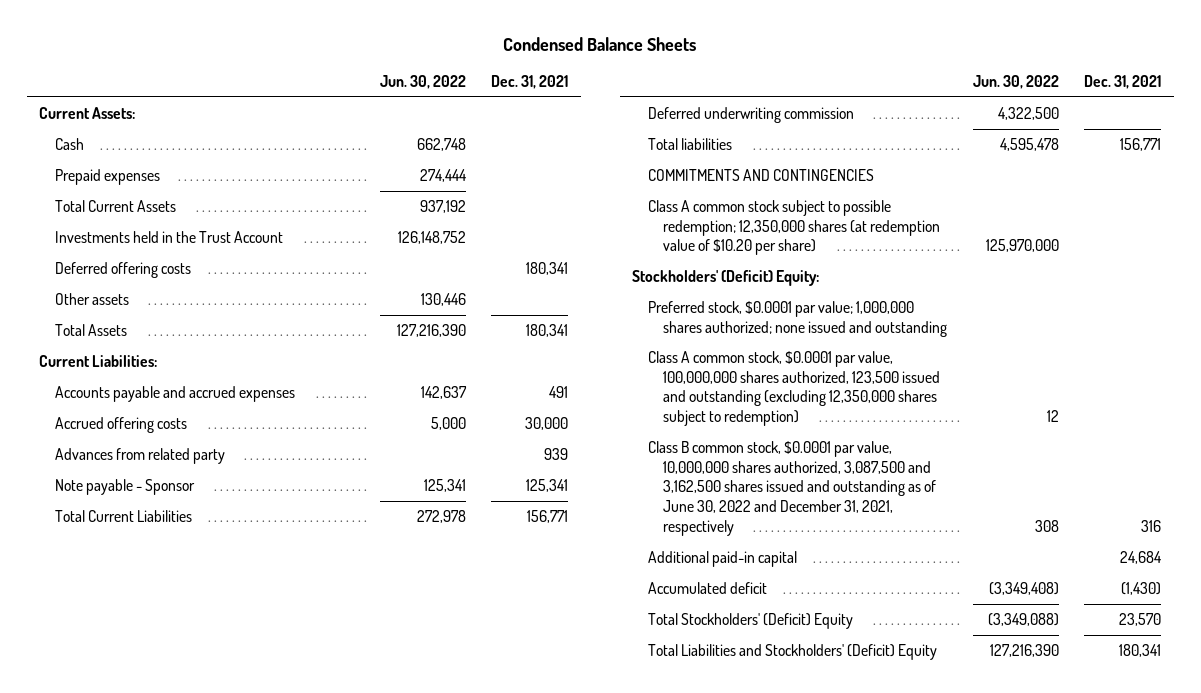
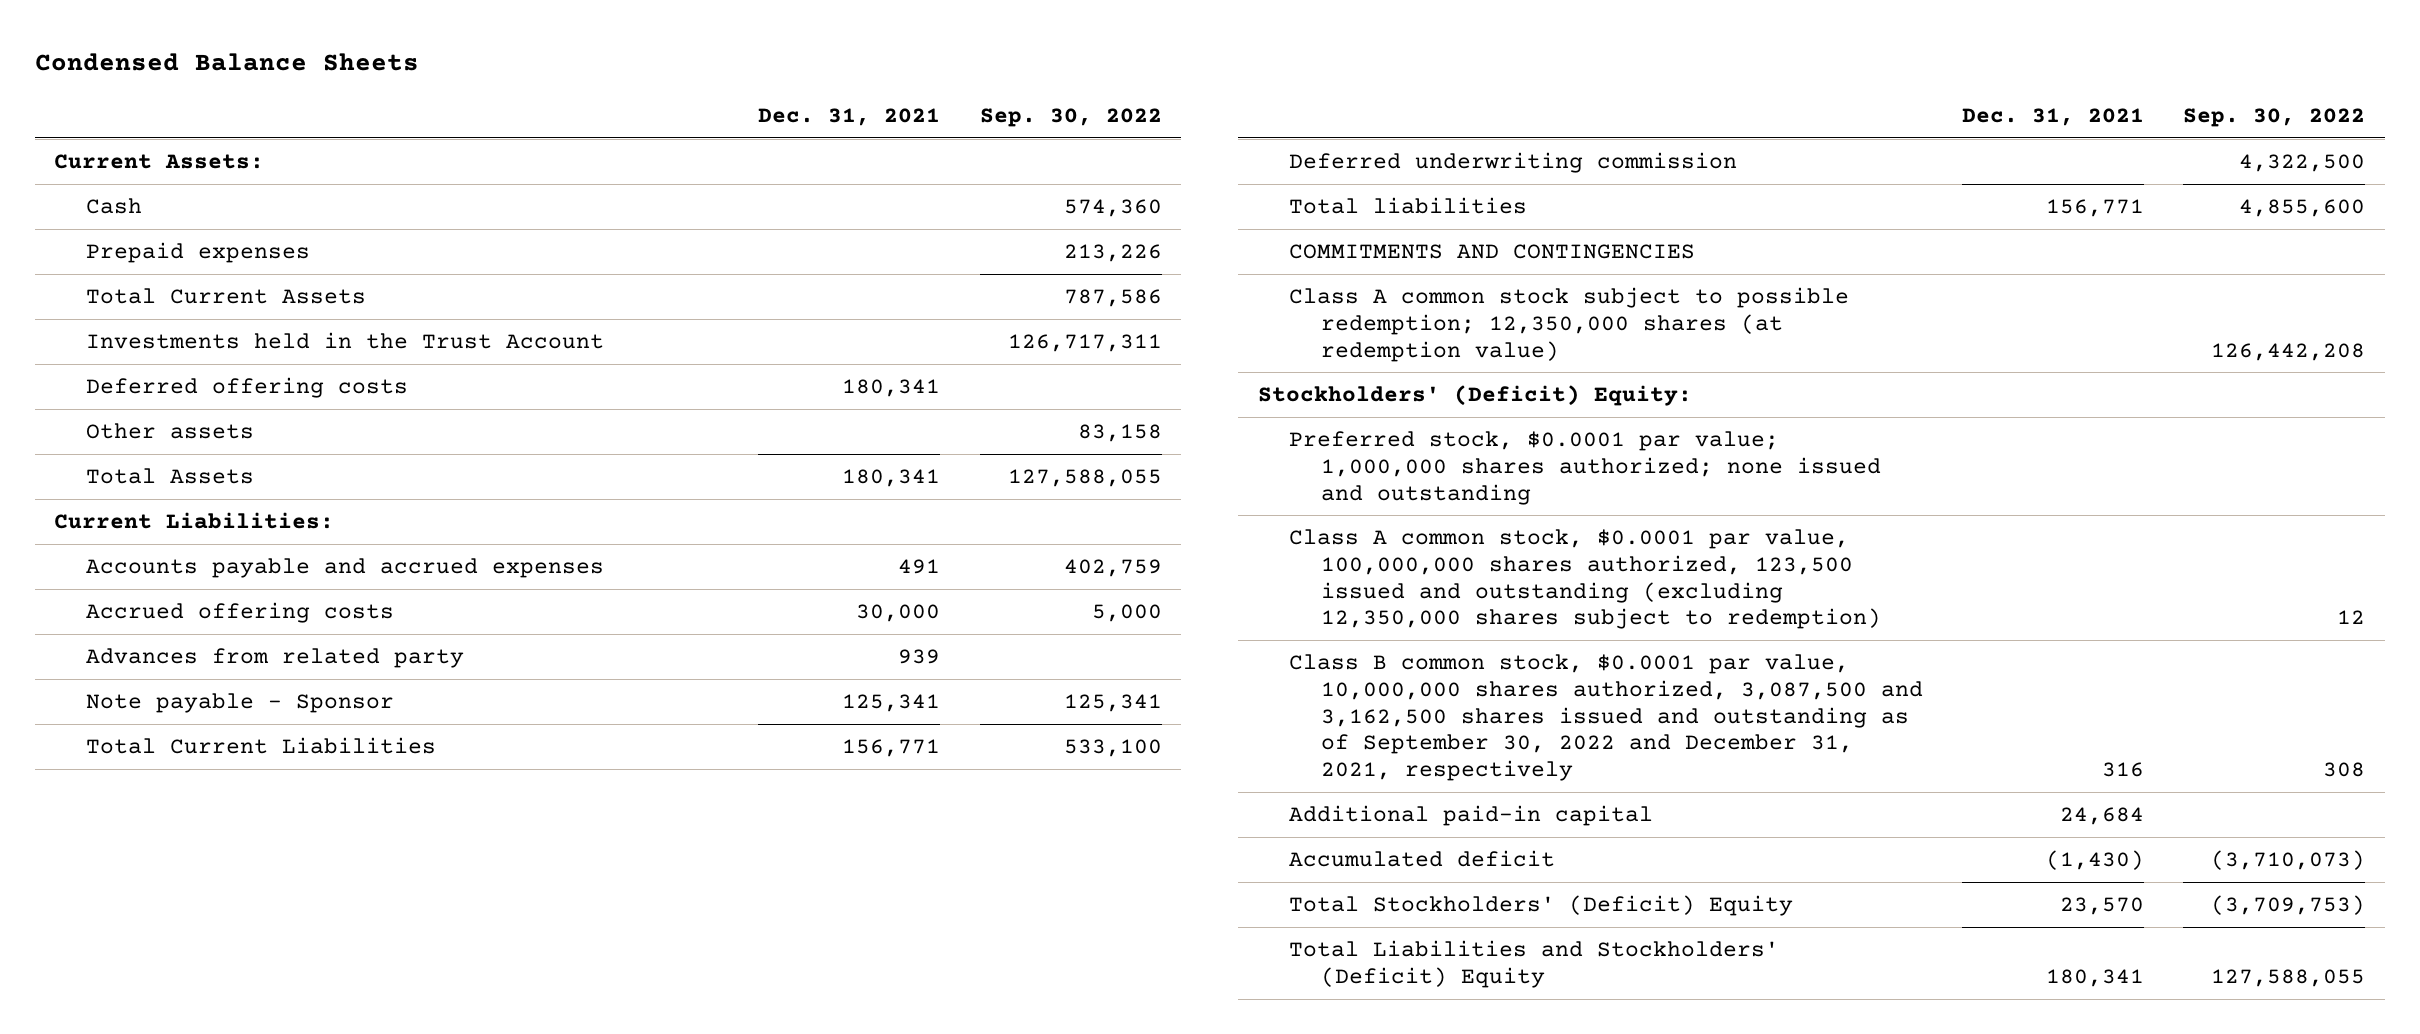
- | Jun. 30, 2022 | Dec. 31, 2021
+ | Dec. 31, 2021 | Sep. 30, 2022
- Class A common stock subject to possible redemption; 12,350,000 shares (at redemption value of $10.20 per share) | 125,970,000 |
+ Class A common stock subject to possible redemption; 12,350,000 shares (at redemption value) | | 126,442,208
- Class B common stock, $0.0001 par value, 10,000,000 shares authorized, 3,087,500 and 3,162,500 shares issued and outstanding as of June 30, 2022 and December 31, 2021, respectively | 308 | 316
+ Class B common stock, $0.0001 par value, 10,000,000 shares authorized, 3,087,500 and 3,162,500 shares issued and outstanding as of September 30, 2022 and December 31, 2021, respectively | 316 | 308

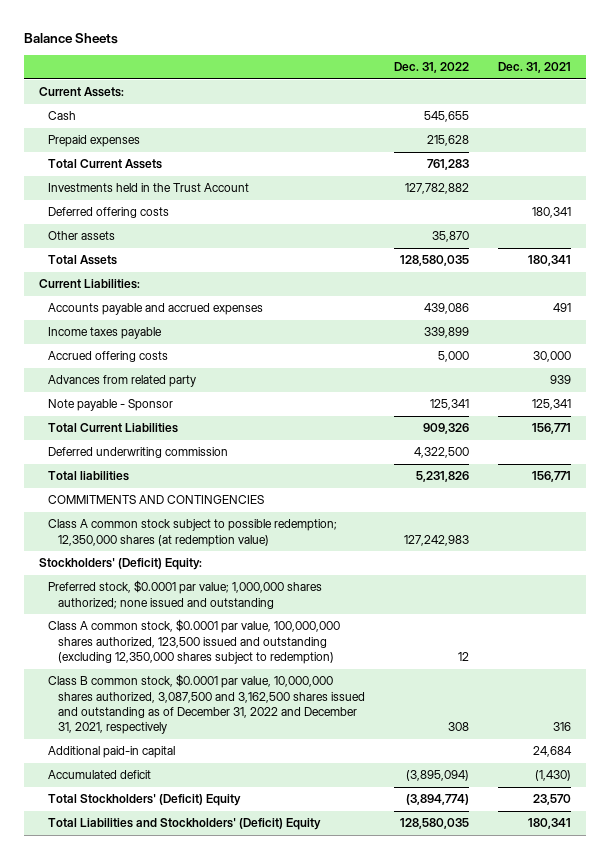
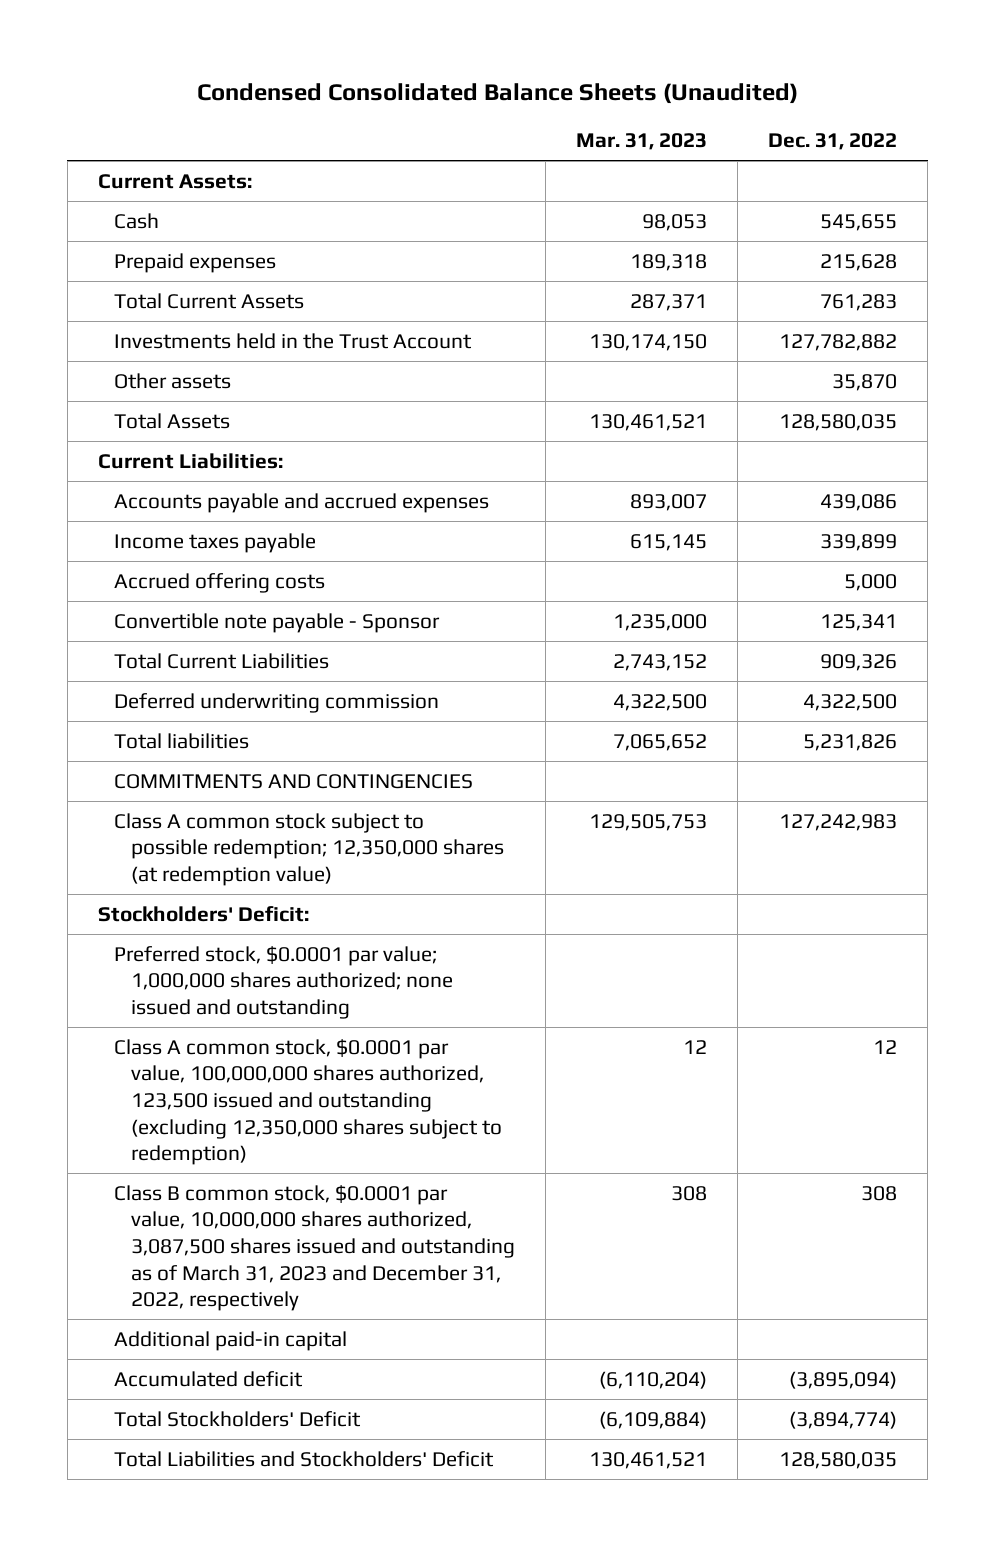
- Balance Sheets
+ Condensed Consolidated Balance Sheets (Unaudited)
- | Dec. 31, 2022 | Dec. 31, 2021
+ | Mar. 31, 2023 | Dec. 31, 2022
- Deferred offering costs | | 180,341
- Advances from related party | | 939
- Note payable - Sponsor | 125,341 | 125,341
+ Convertible note payable - Sponsor | 1,235,000 | 125,341
- Stockholders' (Deficit) Equity:
+ Stockholders' Deficit:
- Class B common stock, $0.0001 par value, 10,000,000 shares authorized, 3,087,500 and 3,162,500 shares issued and outstanding as of December 31, 2022 and December 31, 2021, respectively | 308 | 316
+ Class B common stock, $0.0001 par value, 10,000,000 shares authorized, 3,087,500 shares issued and outstanding as of March 31, 2023 and December 31, 2022, respectively | 308 | 308
- Total Stockholders' (Deficit) Equity | (3,894,774) | 23,570
- Total Liabilities and Stockholders' (Deficit) Equity | 128,580,035 | 180,341
+ Total Stockholders' Deficit | (6,109,884) | (3,894,774)
+ Total Liabilities and Stockholders' Deficit | 130,461,521 | 128,580,035

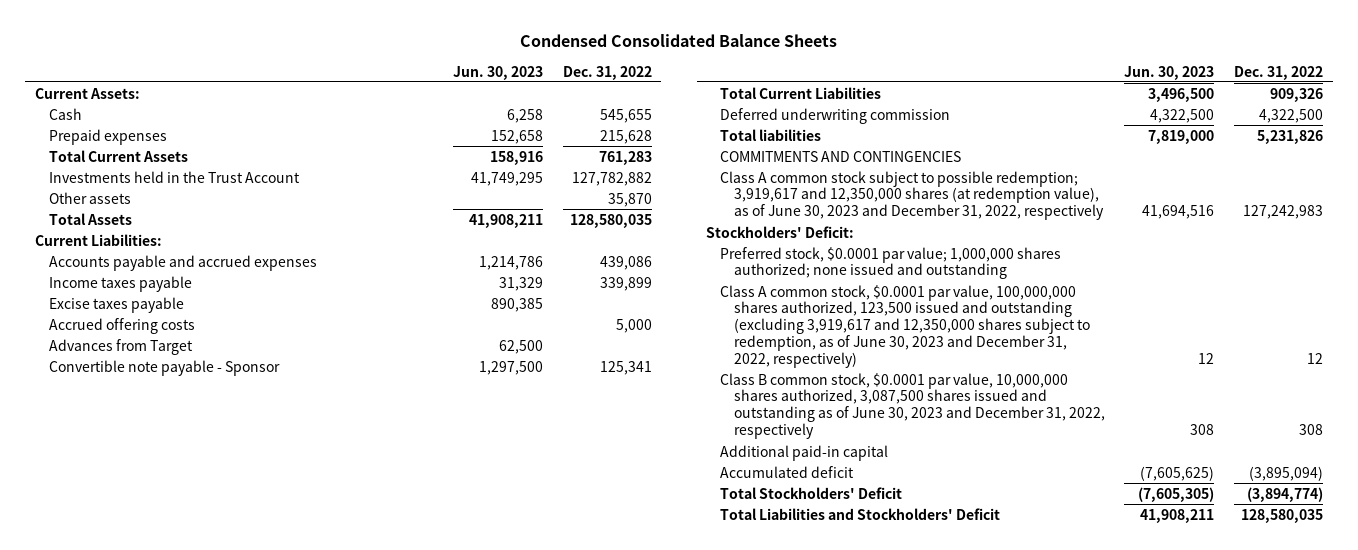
- Condensed Consolidated Balance Sheets (Unaudited)
+ Condensed Consolidated Balance Sheets
- | Mar. 31, 2023 | Dec. 31, 2022
+ | Jun. 30, 2023 | Dec. 31, 2022
+ Excise taxes payable | 890,385 |
+ Advances from Target | 62,500 |
- Class A common stock subject to possible redemption; 12,350,000 shares (at redemption value) | 129,505,753 | 127,242,983
+ Class A common stock subject to possible redemption; 3,919,617 and 12,350,000 shares (at redemption value), as of June 30, 2023 and December 31, 2022, respectively | 41,694,516 | 127,242,983
- Class A common stock, $0.0001 par value, 100,000,000 shares authorized, 123,500 issued and outstanding (excluding 12,350,000 shares subject to redemption) | 12 | 12
- Class B common stock, $0.0001 par value, 10,000,000 shares authorized, 3,087,500 shares issued and outstanding as of March 31, 2023 and December 31, 2022, respectively | 308 | 308
+ Class A common stock, $0.0001 par value, 100,000,000 shares authorized, 123,500 issued and outstanding (excluding 3,919,617 and 12,350,000 shares subject to redemption, as of June 30, 2023 and December 31, 2022, respectively) | 12 | 12
+ Class B common stock, $0.0001 par value, 10,000,000 shares authorized, 3,087,500 shares issued and outstanding as of June 30, 2023 and December 31, 2022, respectively | 308 | 308

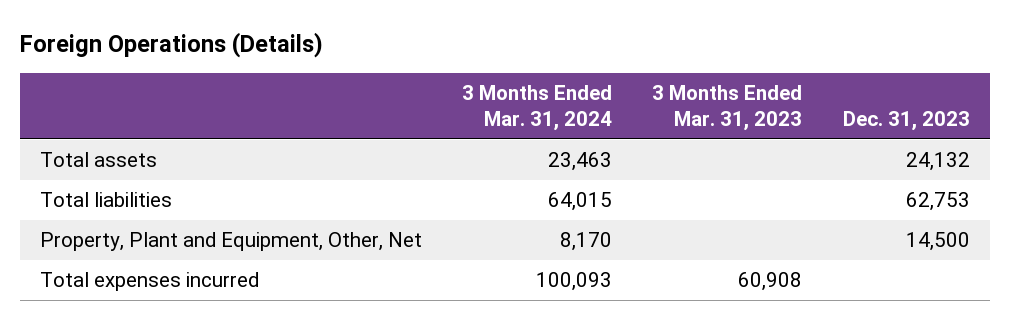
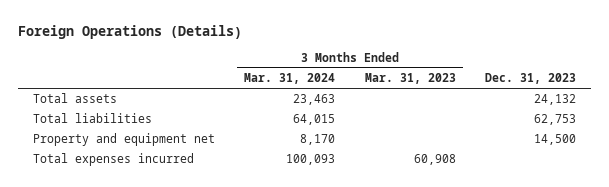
- Property, Plant and Equipment, Other, Net | 8,170 | | 14,500
+ Property and equipment net | 8,170 | | 14,500

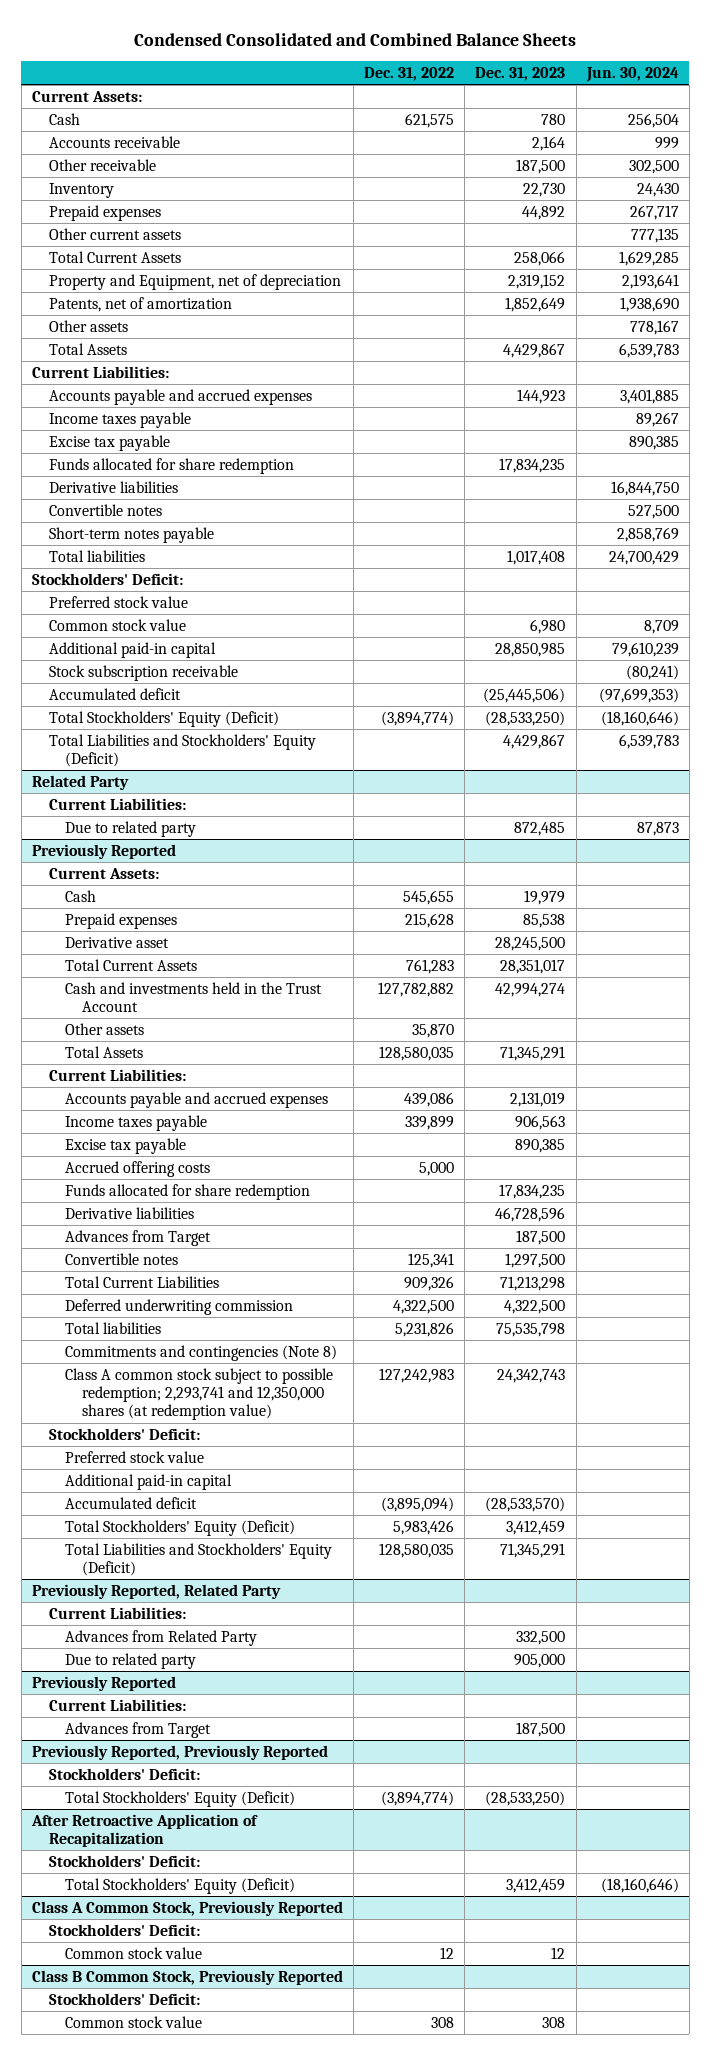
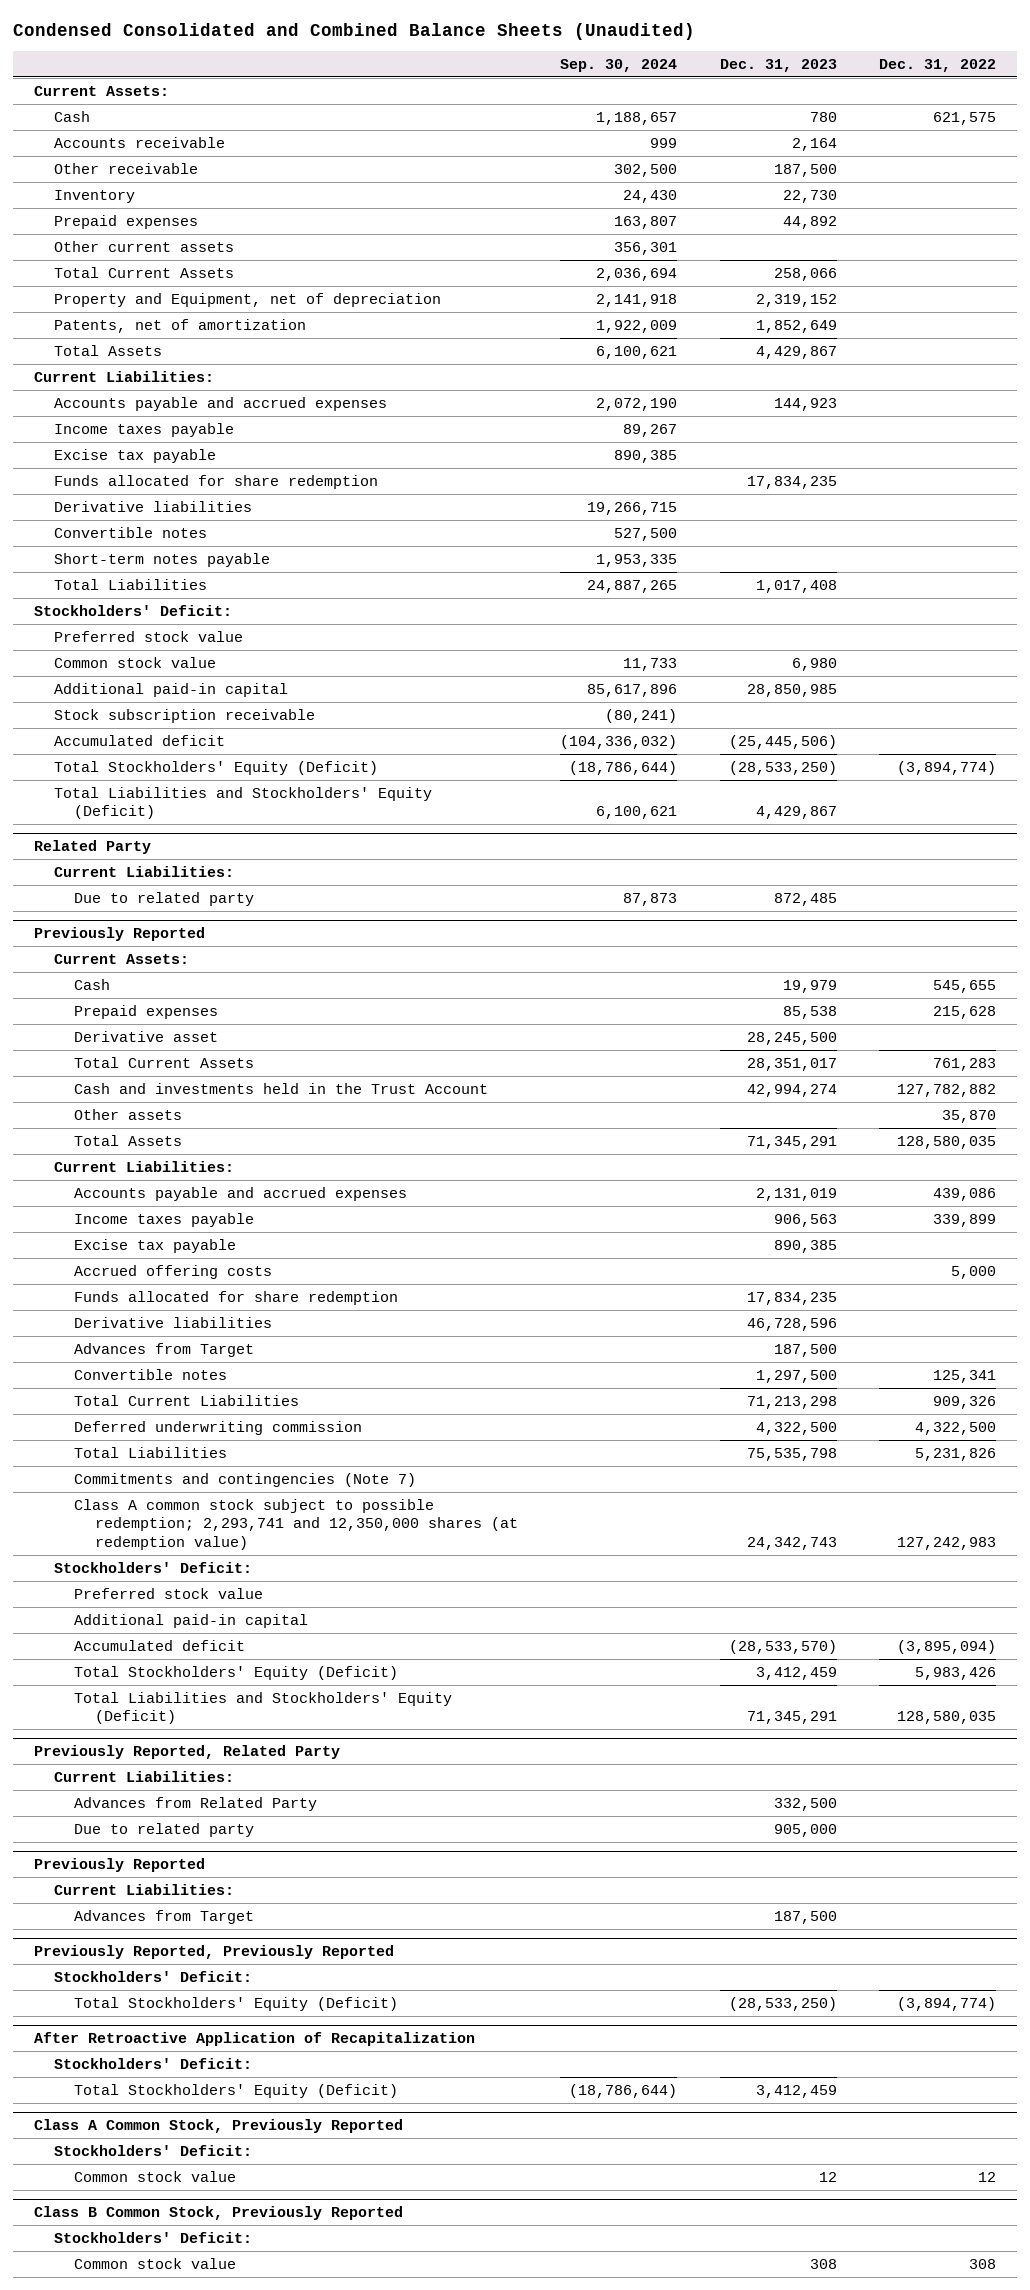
- Condensed Consolidated and Combined Balance Sheets
+ Condensed Consolidated and Combined Balance Sheets (Unaudited)
- | Dec. 31, 2022 | Dec. 31, 2023 | Jun. 30, 2024
+ | Sep. 30, 2024 | Dec. 31, 2023 | Dec. 31, 2022
- Other assets | | | 778,167
- Total liabilities | | 1,017,408 | 24,700,429
+ Total Liabilities | 24,887,265 | 1,017,408 |
@ Previously Reported
- Total liabilities | 5,231,826 | 75,535,798 |
- Commitments and contingencies (Note 8)
+ Total Liabilities | | 75,535,798 | 5,231,826
+ Commitments and contingencies (Note 7)

